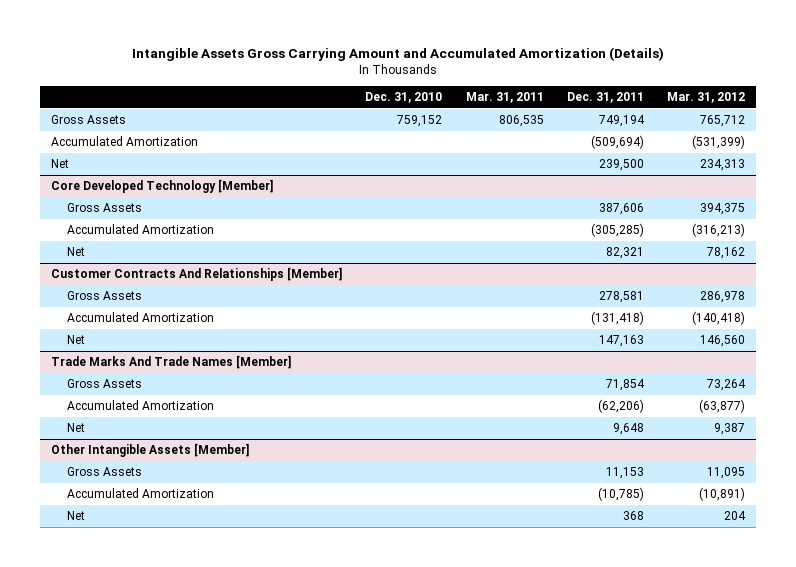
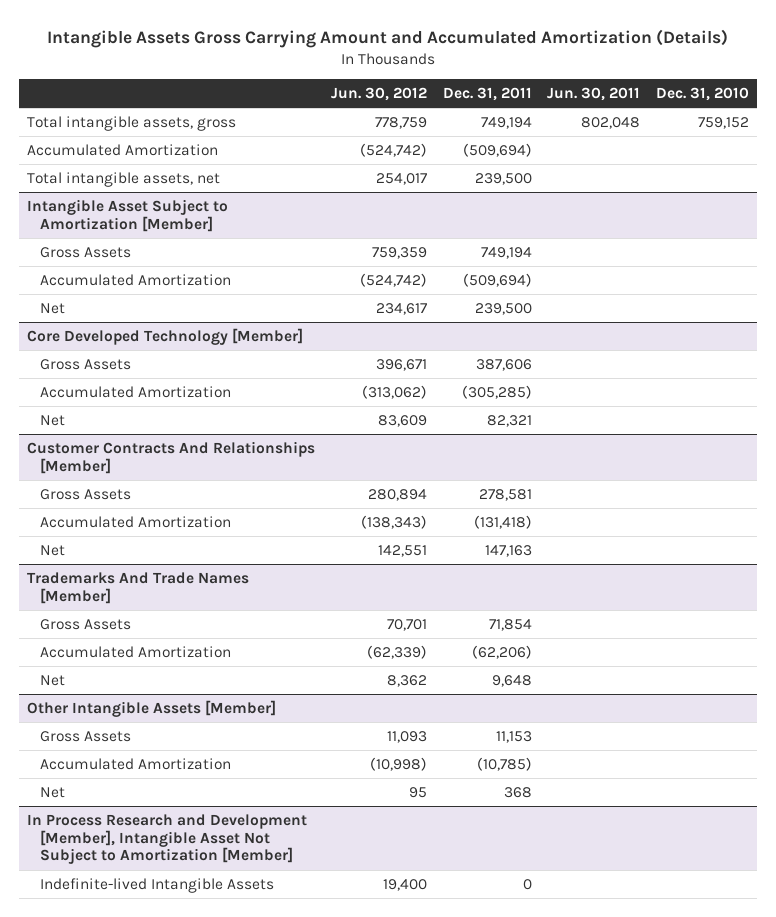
- | Dec. 31, 2010 | Mar. 31, 2011 | Dec. 31, 2011 | Mar. 31, 2012
+ | Jun. 30, 2012 | Dec. 31, 2011 | Jun. 30, 2011 | Dec. 31, 2010
- Gross Assets | 759,152 | 806,535 | 749,194 | 765,712
+ Total intangible assets, gross | 778,759 | 749,194 | 802,048 | 759,152
+ Total intangible assets, net | 254,017 | 239,500 | |
+ Intangible Asset Subject to Amortization [Member]
+ Gross Assets | 759,359 | 749,194 | |
+ Accumulated Amortization | (524,742) | (509,694) | |
- Trade Marks And Trade Names [Member]
+ Trademarks And Trade Names [Member]
+ In Process Research and Development [Member], Intangible Asset Not Subject to Amortization [Member]
+ Indefinite-lived Intangible Assets | 19,400 | 0 | |

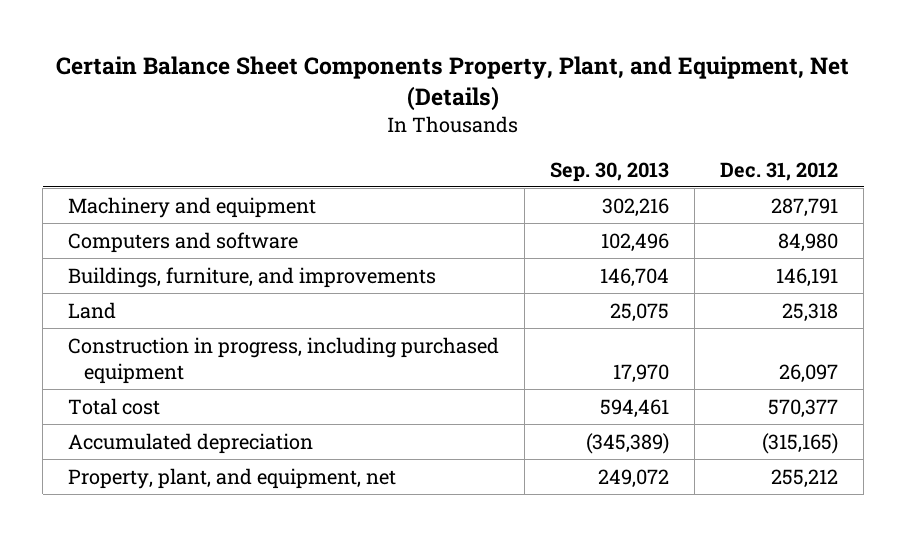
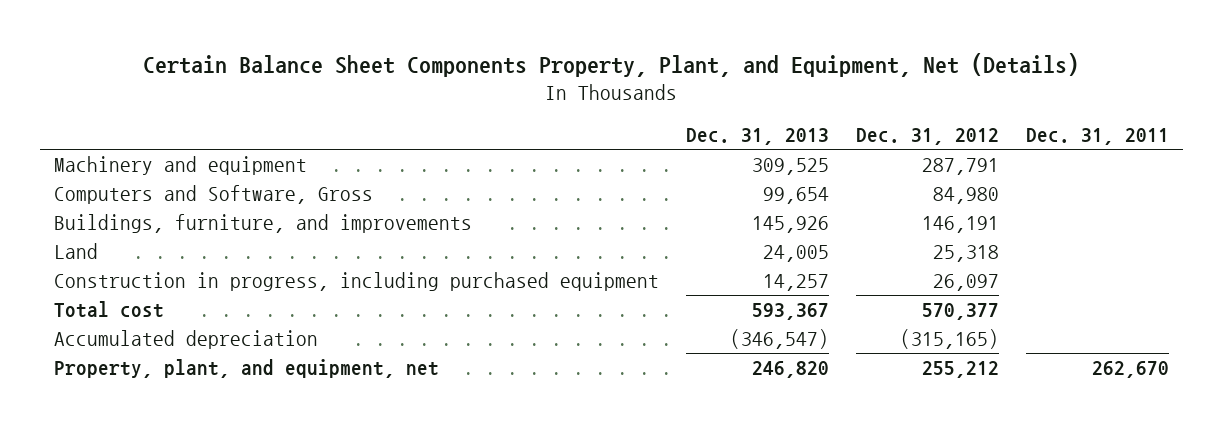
- | Sep. 30, 2013 | Dec. 31, 2012
+ | Dec. 31, 2013 | Dec. 31, 2012 | Dec. 31, 2011
- Computers and software | 102,496 | 84,980
+ Computers and Software, Gross | 99,654 | 84,980 |

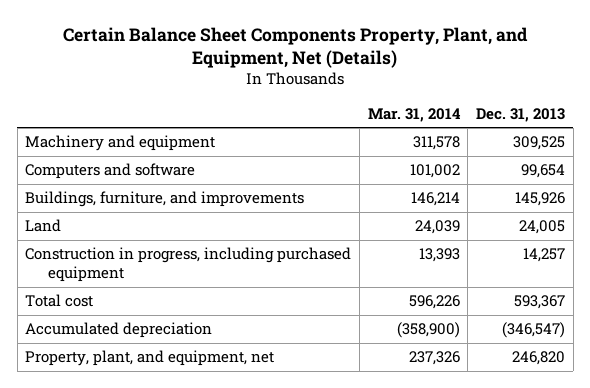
- | Dec. 31, 2013 | Dec. 31, 2012 | Dec. 31, 2011
+ | Mar. 31, 2014 | Dec. 31, 2013
- Computers and Software, Gross | 99,654 | 84,980 |
+ Computers and software | 101,002 | 99,654

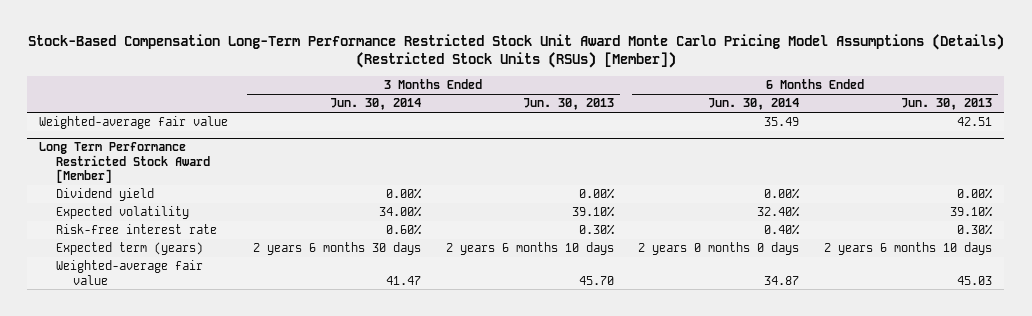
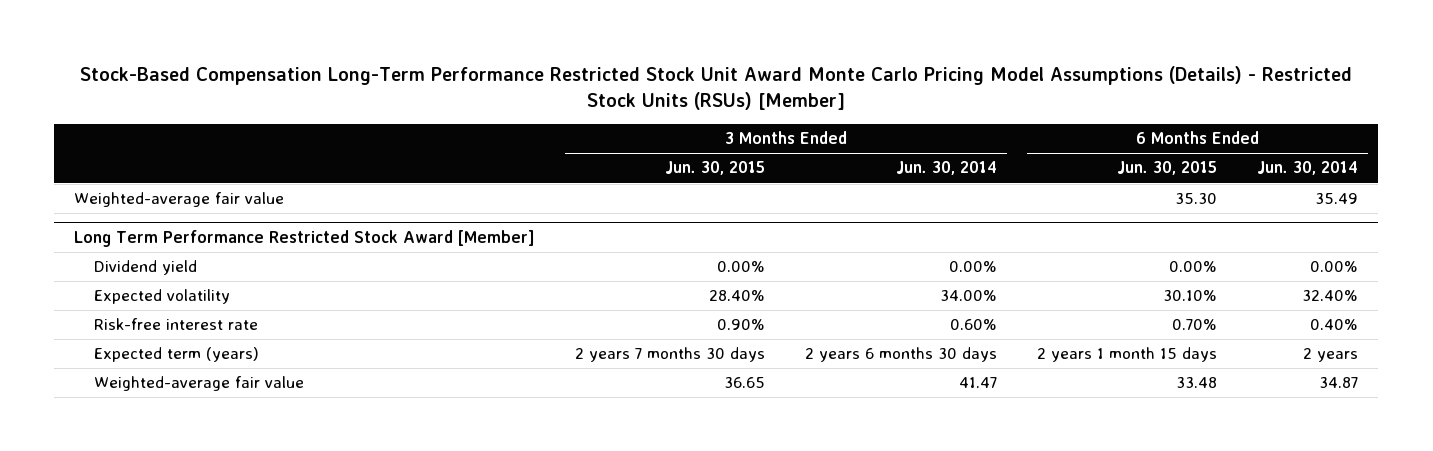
- Stock-Based Compensation Long-Term Performance Restricted Stock Unit Award Monte Carlo Pricing Model Assumptions (Details) (Restricted Stock Units (RSUs) [Member])
+ Stock-Based Compensation Long-Term Performance Restricted Stock Unit Award Monte Carlo Pricing Model Assumptions (Details) - Restricted Stock Units (RSUs) [Member]
- | 3 Months Ended Jun. 30, 2014 | 3 Months Ended Jun. 30, 2013 | 6 Months Ended Jun. 30, 2014 | 6 Months Ended Jun. 30, 2013
+ | 3 Months Ended Jun. 30, 2015 | 3 Months Ended Jun. 30, 2014 | 6 Months Ended Jun. 30, 2015 | 6 Months Ended Jun. 30, 2014
@ Long Term Performance Restricted Stock Award [Member]
- Expected term (years) | 2 years 6 months 30 days | 2 years 6 months 10 days | 2 years 0 months 0 days | 2 years 6 months 10 days
+ Expected term (years) | 2 years 7 months 30 days | 2 years 6 months 30 days | 2 years 1 month 15 days | 2 years

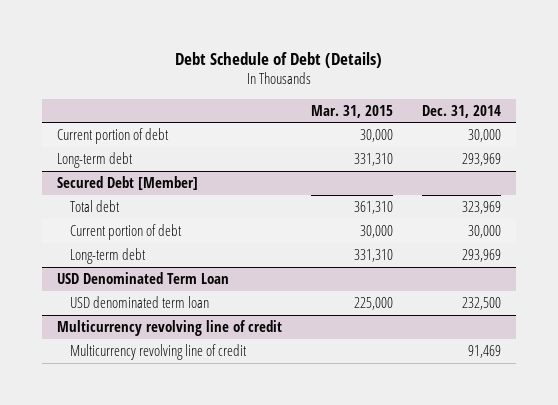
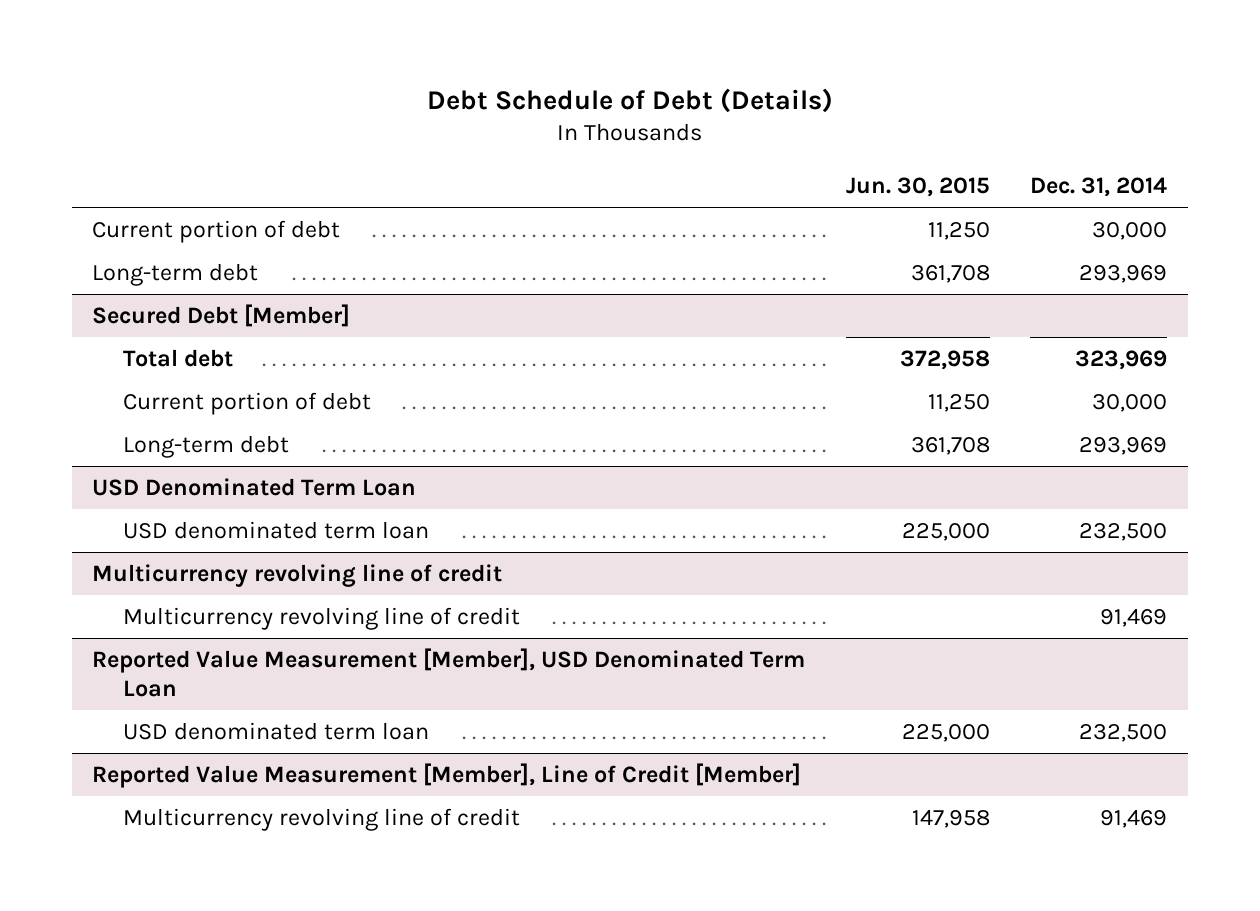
- | Mar. 31, 2015 | Dec. 31, 2014
+ | Jun. 30, 2015 | Dec. 31, 2014
+ Reported Value Measurement [Member], USD Denominated Term Loan
+ USD denominated term loan | 225,000 | 232,500
+ Reported Value Measurement [Member], Line of Credit [Member]
+ Multicurrency revolving line of credit | 147,958 | 91,469

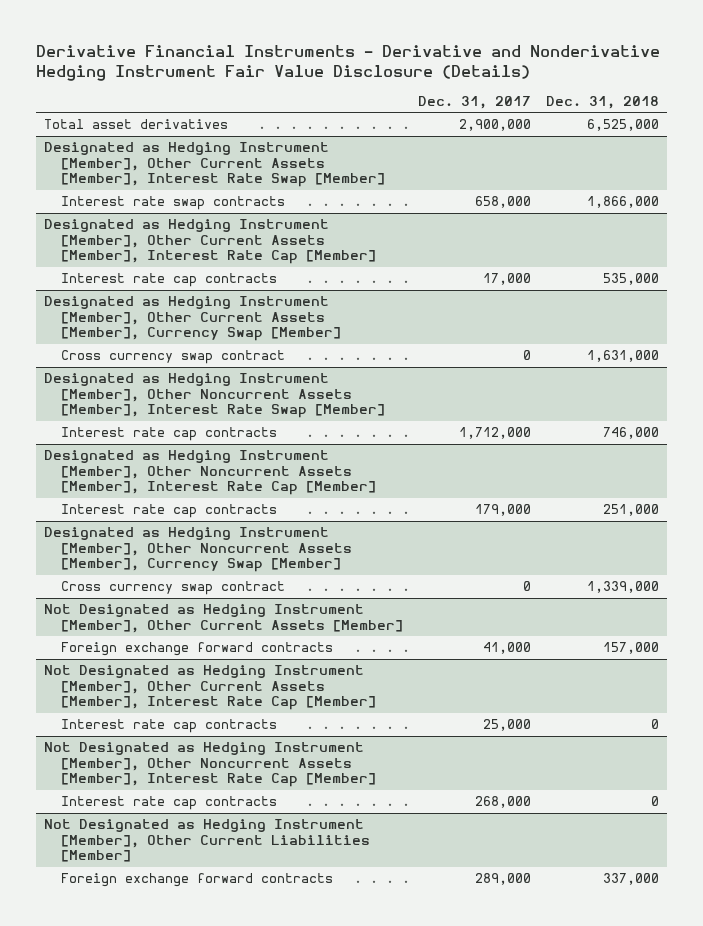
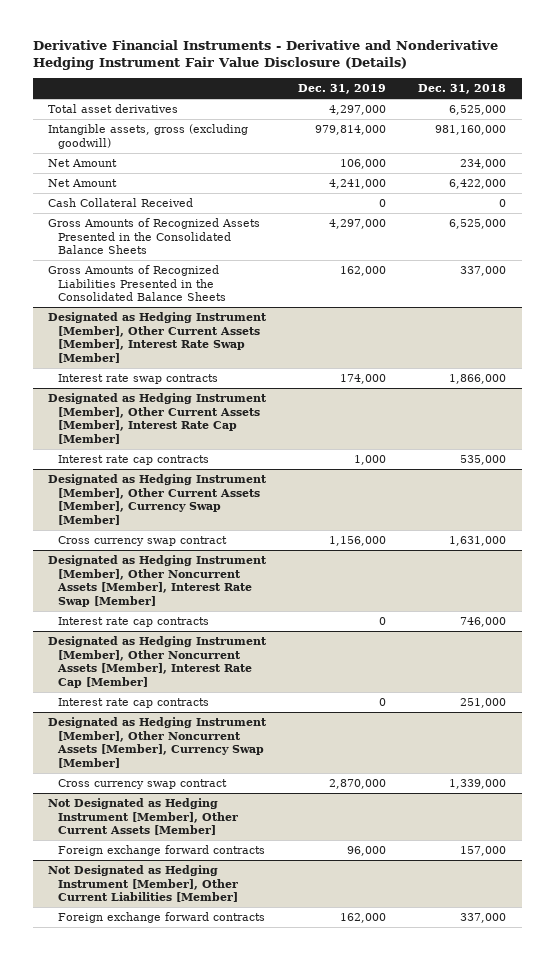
- | Dec. 31, 2017 | Dec. 31, 2018
+ | Dec. 31, 2019 | Dec. 31, 2018
+ Intangible assets, gross (excluding goodwill) | 979,814,000 | 981,160,000
+ Net Amount | 106,000 | 234,000
+ Net Amount | 4,241,000 | 6,422,000
+ Cash Collateral Received | 0 | 0
+ Gross Amounts of Recognized Assets Presented in the Consolidated Balance Sheets | 4,297,000 | 6,525,000
+ Gross Amounts of Recognized Liabilities Presented in the Consolidated Balance Sheets | 162,000 | 337,000
- Not Designated as Hedging Instrument [Member], Other Current Assets [Member], Interest Rate Cap [Member]
- Interest rate cap contracts | 25,000 | 0
- Not Designated as Hedging Instrument [Member], Other Noncurrent Assets [Member], Interest Rate Cap [Member]
- Interest rate cap contracts | 268,000 | 0

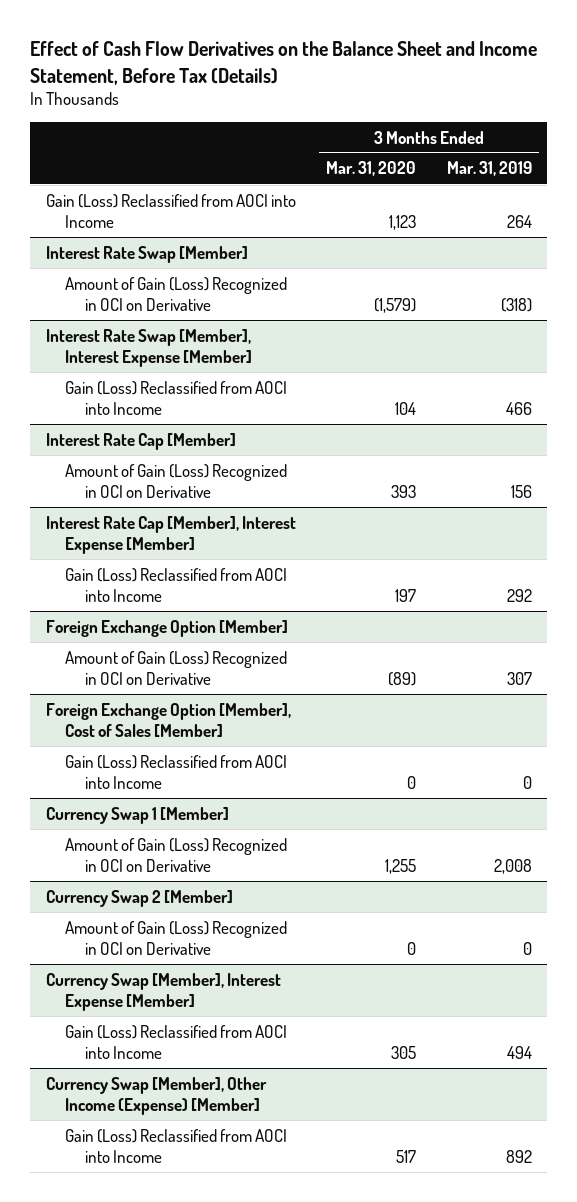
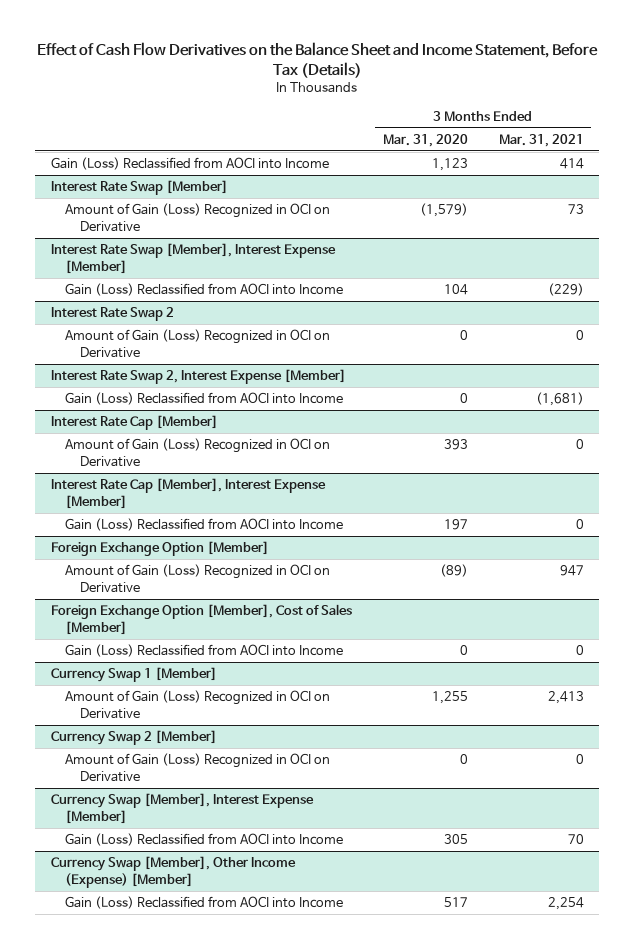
- | 3 Months Ended Mar. 31, 2020 | 3 Months Ended Mar. 31, 2019
+ | 3 Months Ended Mar. 31, 2020 | 3 Months Ended Mar. 31, 2021
+ Interest Rate Swap 2
+ Amount of Gain (Loss) Recognized in OCI on Derivative | 0 | 0
+ Interest Rate Swap 2, Interest Expense [Member]
+ Gain (Loss) Reclassified from AOCI into Income | 0 | (1,681)

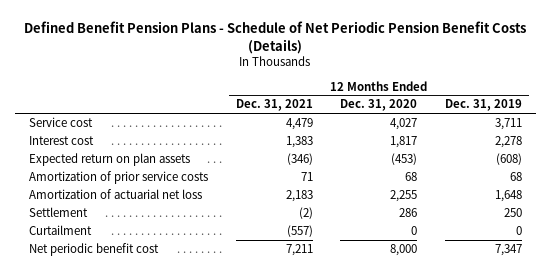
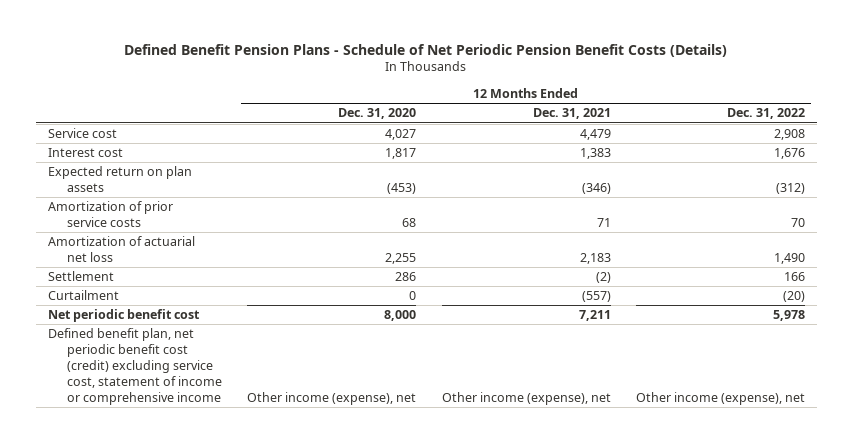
- | 12 Months Ended Dec. 31, 2021 | 12 Months Ended Dec. 31, 2020 | 12 Months Ended Dec. 31, 2019
+ | 12 Months Ended Dec. 31, 2020 | 12 Months Ended Dec. 31, 2021 | 12 Months Ended Dec. 31, 2022
+ Defined benefit plan, net periodic benefit cost (credit) excluding service cost, statement of income or comprehensive income | Other income (expense), net | Other income (expense), net | Other income (expense), net

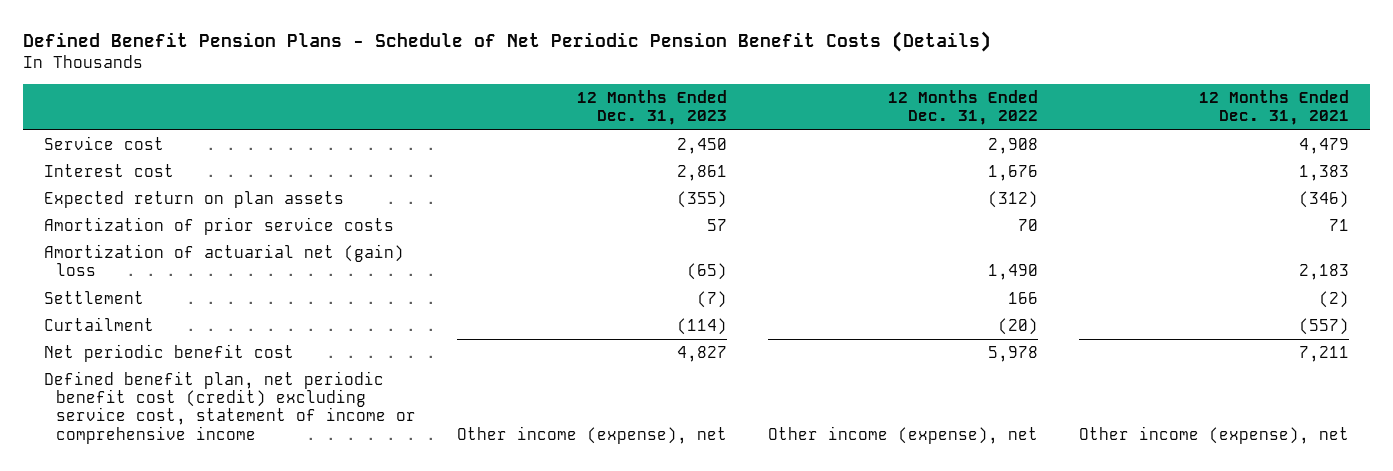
- | 12 Months Ended Dec. 31, 2020 | 12 Months Ended Dec. 31, 2021 | 12 Months Ended Dec. 31, 2022
+ | 12 Months Ended Dec. 31, 2023 | 12 Months Ended Dec. 31, 2022 | 12 Months Ended Dec. 31, 2021
- Amortization of actuarial net loss | 2,255 | 2,183 | 1,490
+ Amortization of actuarial net (gain) loss | (65) | 1,490 | 2,183

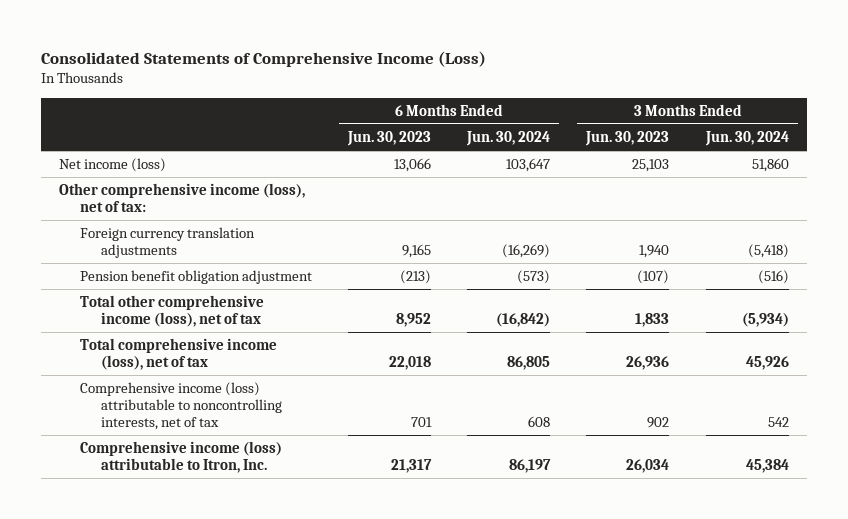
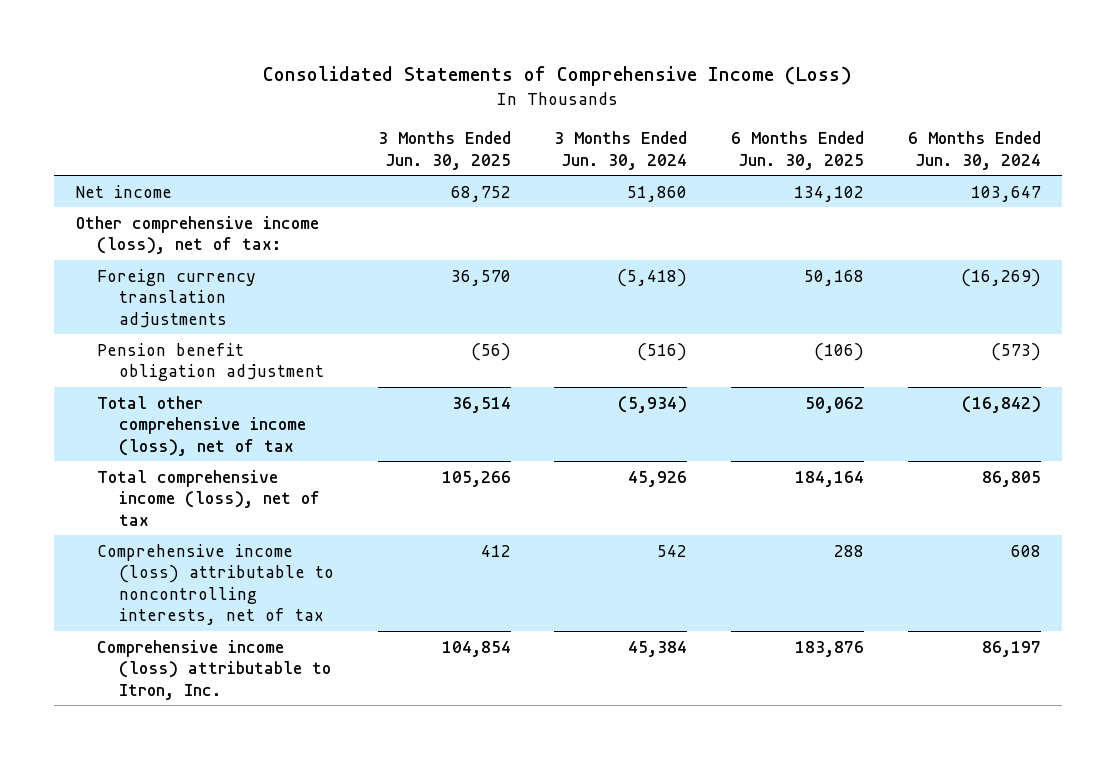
- | 6 Months Ended Jun. 30, 2023 | 6 Months Ended Jun. 30, 2024 | 3 Months Ended Jun. 30, 2023 | 3 Months Ended Jun. 30, 2024
+ | 3 Months Ended Jun. 30, 2025 | 3 Months Ended Jun. 30, 2024 | 6 Months Ended Jun. 30, 2025 | 6 Months Ended Jun. 30, 2024
- Net income (loss) | 13,066 | 103,647 | 25,103 | 51,860
+ Net income | 68,752 | 51,860 | 134,102 | 103,647

